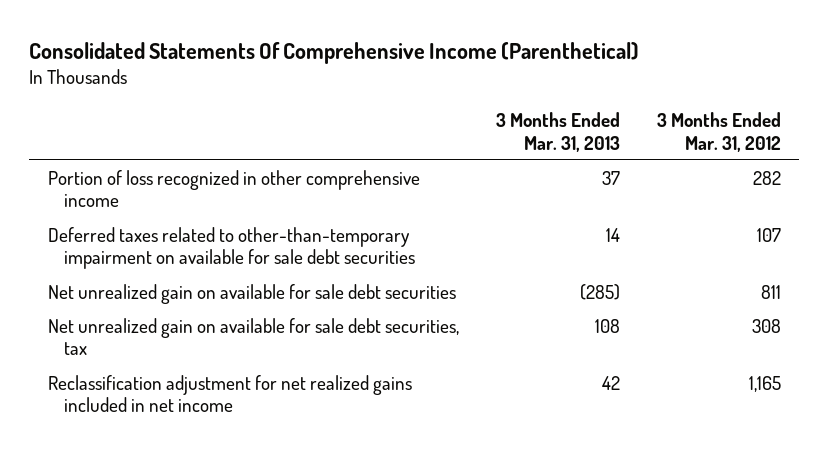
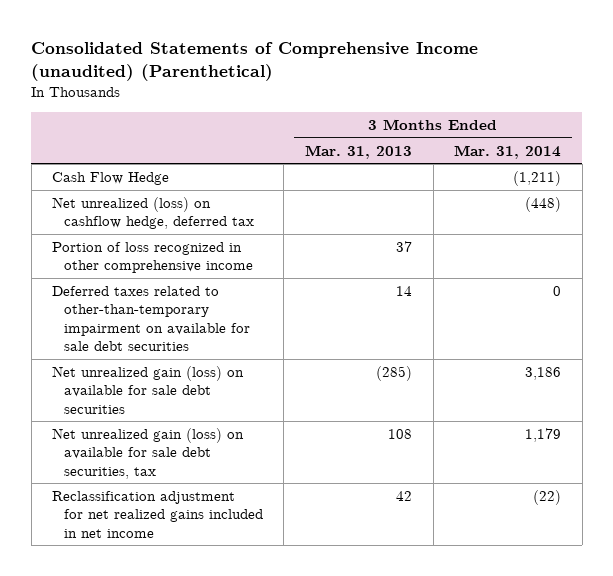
- Consolidated Statements Of Comprehensive Income (Parenthetical)
+ Consolidated Statements of Comprehensive Income (unaudited) (Parenthetical)
- | 3 Months Ended Mar. 31, 2013 | 3 Months Ended Mar. 31, 2012
+ | 3 Months Ended Mar. 31, 2013 | 3 Months Ended Mar. 31, 2014
+ Cash Flow Hedge | | (1,211)
+ Net unrealized (loss) on cashflow hedge, deferred tax | | (448)
- Net unrealized gain on available for sale debt securities | (285) | 811
- Net unrealized gain on available for sale debt securities, tax | 108 | 308
+ Net unrealized gain (loss) on available for sale debt securities | (285) | 3,186
+ Net unrealized gain (loss) on available for sale debt securities, tax | 108 | 1,179

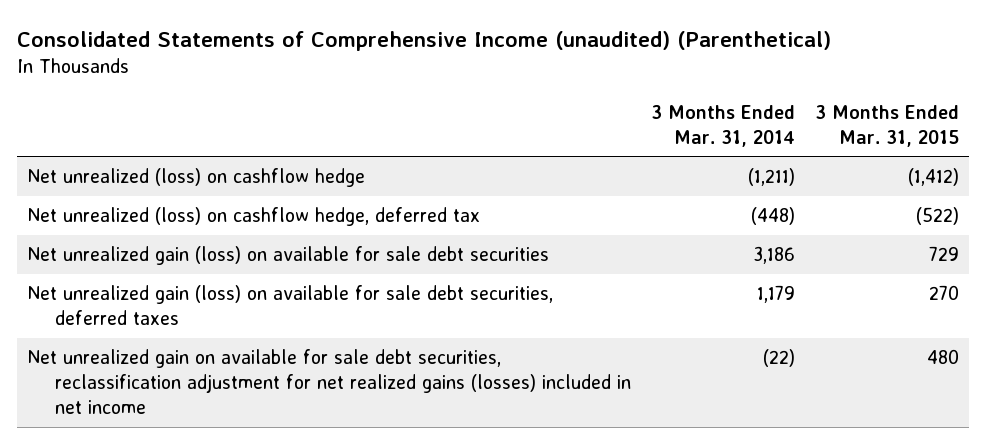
- | 3 Months Ended Mar. 31, 2013 | 3 Months Ended Mar. 31, 2014
+ | 3 Months Ended Mar. 31, 2014 | 3 Months Ended Mar. 31, 2015
- Cash Flow Hedge | | (1,211)
+ Net unrealized (loss) on cashflow hedge | (1,211) | (1,412)
- Portion of loss recognized in other comprehensive income | 37 |
- Deferred taxes related to other-than-temporary impairment on available for sale debt securities | 14 | 0
- Net unrealized gain (loss) on available for sale debt securities, tax | 108 | 1,179
- Reclassification adjustment for net realized gains included in net income | 42 | (22)
+ Net unrealized gain (loss) on available for sale debt securities, deferred taxes | 1,179 | 270
+ Net unrealized gain on available for sale debt securities, reclassification adjustment for net realized gains (losses) included in net income | (22) | 480

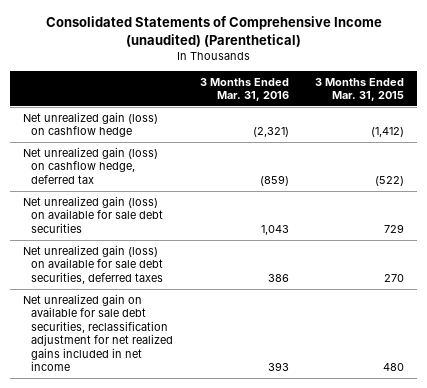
- | 3 Months Ended Mar. 31, 2014 | 3 Months Ended Mar. 31, 2015
+ | 3 Months Ended Mar. 31, 2016 | 3 Months Ended Mar. 31, 2015
- Net unrealized (loss) on cashflow hedge | (1,211) | (1,412)
- Net unrealized (loss) on cashflow hedge, deferred tax | (448) | (522)
+ Net unrealized gain (loss) on cashflow hedge | (2,321) | (1,412)
+ Net unrealized gain (loss) on cashflow hedge, deferred tax | (859) | (522)
- Net unrealized gain on available for sale debt securities, reclassification adjustment for net realized gains (losses) included in net income | (22) | 480
+ Net unrealized gain on available for sale debt securities, reclassification adjustment for net realized gains included in net income | 393 | 480

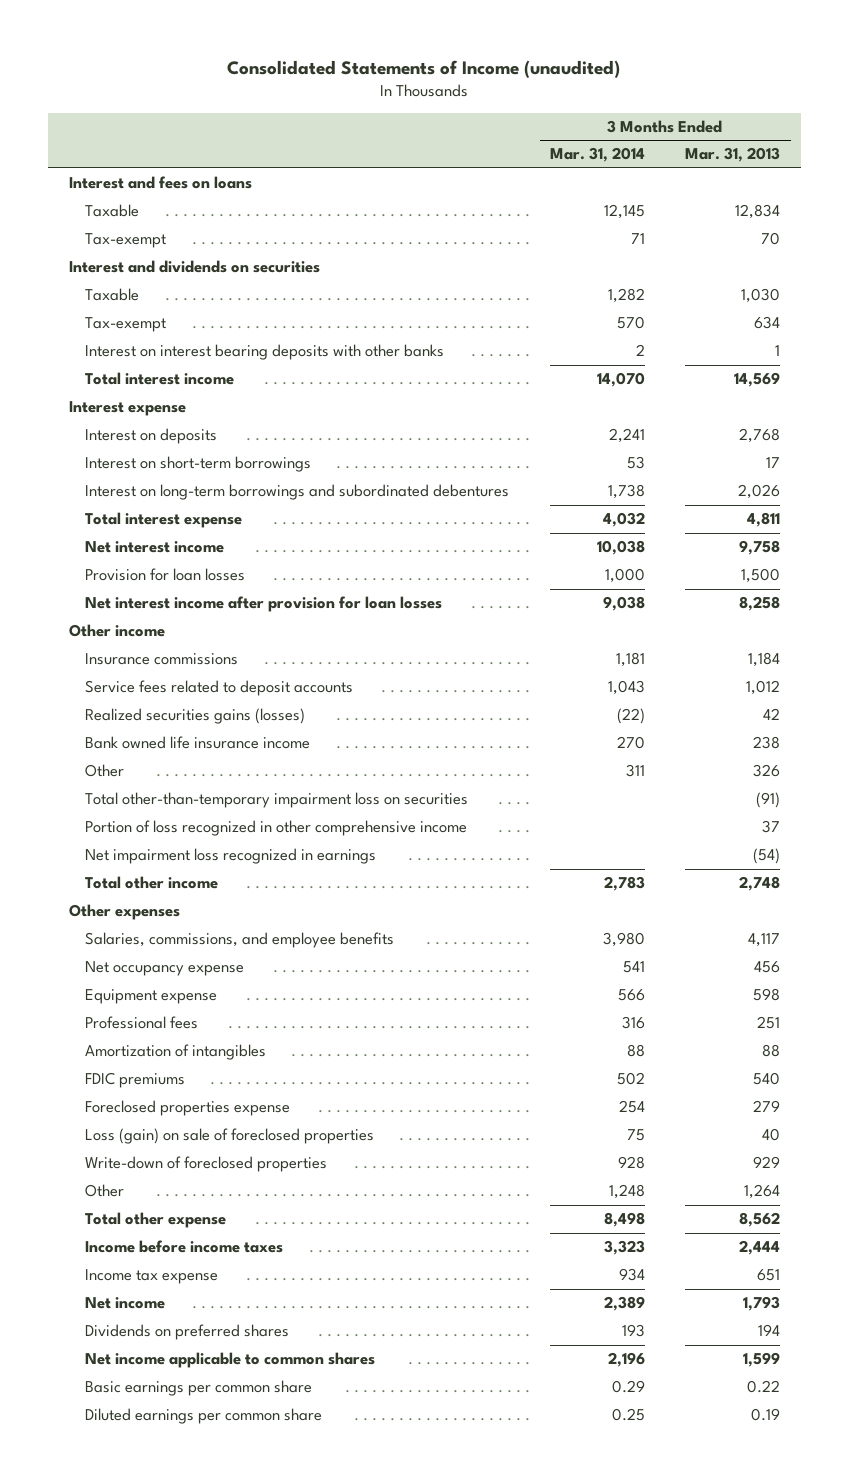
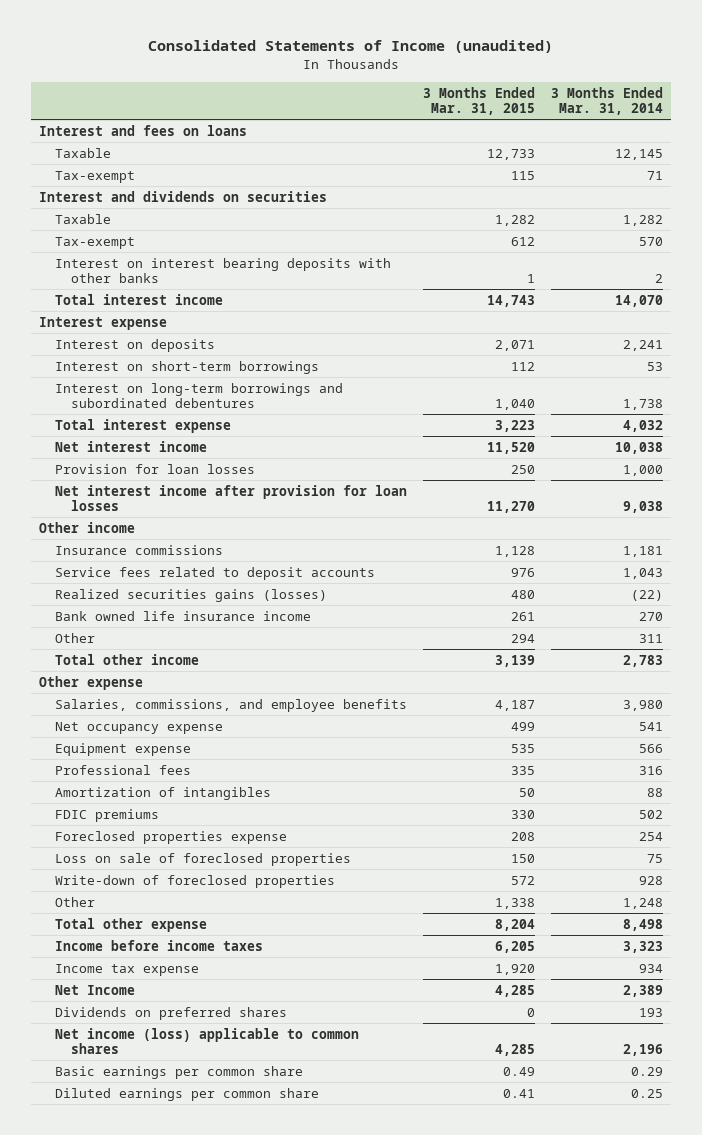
- | 3 Months Ended Mar. 31, 2014 | 3 Months Ended Mar. 31, 2013
+ | 3 Months Ended Mar. 31, 2015 | 3 Months Ended Mar. 31, 2014
- Total other-than-temporary impairment loss on securities | | (91)
- Portion of loss recognized in other comprehensive income | | 37
- Net impairment loss recognized in earnings | | (54)
- Other expenses
+ Other expense
- Loss (gain) on sale of foreclosed properties | 75 | 40
+ Loss on sale of foreclosed properties | 150 | 75
- Net income | 2,389 | 1,793
+ Net Income | 4,285 | 2,389
- Net income applicable to common shares | 2,196 | 1,599
+ Net income (loss) applicable to common shares | 4,285 | 2,196

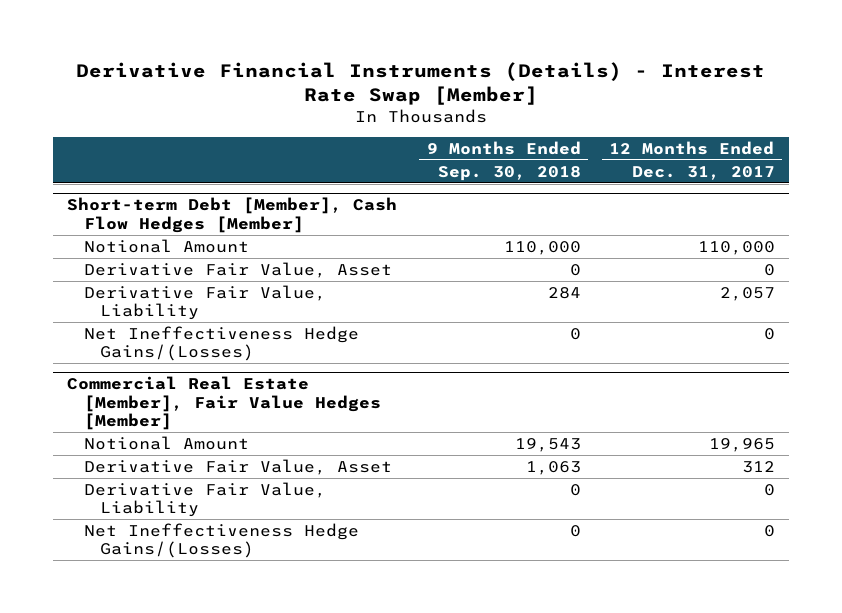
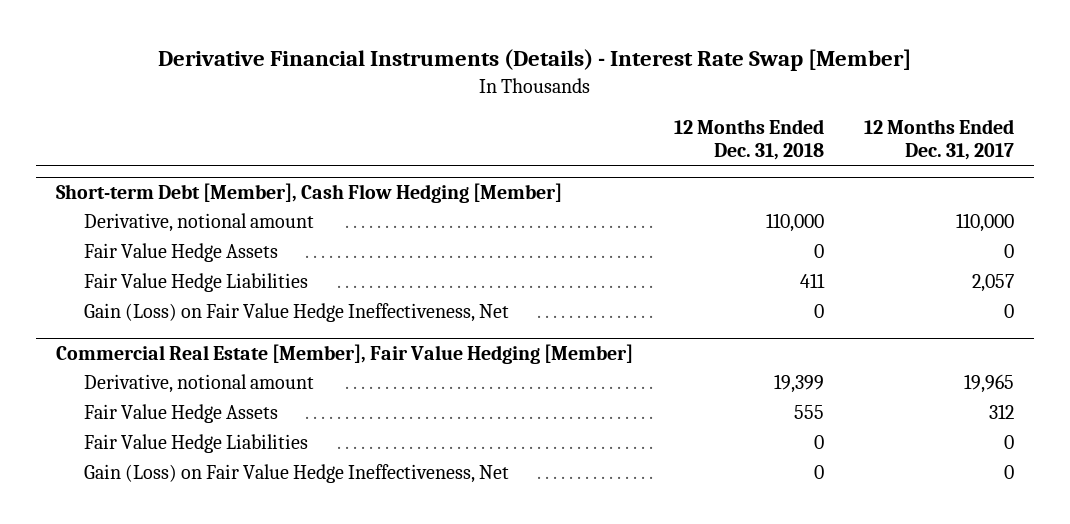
- | 9 Months Ended Sep. 30, 2018 | 12 Months Ended Dec. 31, 2017
+ | 12 Months Ended Dec. 31, 2018 | 12 Months Ended Dec. 31, 2017
- Short-term Debt [Member], Cash Flow Hedges [Member]
- Notional Amount | 110,000 | 110,000
- Derivative Fair Value, Asset | 0 | 0
- Derivative Fair Value, Liability | 284 | 2,057
- Net Ineffectiveness Hedge Gains/(Losses) | 0 | 0
- Commercial Real Estate [Member], Fair Value Hedges [Member]
- Notional Amount | 19,543 | 19,965
- Derivative Fair Value, Asset | 1,063 | 312
- Derivative Fair Value, Liability | 0 | 0
- Net Ineffectiveness Hedge Gains/(Losses) | 0 | 0
+ Short-term Debt [Member], Cash Flow Hedging [Member]
+ Derivative, notional amount | 110,000 | 110,000
+ Fair Value Hedge Assets | 0 | 0
+ Fair Value Hedge Liabilities | 411 | 2,057
+ Gain (Loss) on Fair Value Hedge Ineffectiveness, Net | 0 | 0
+ Commercial Real Estate [Member], Fair Value Hedging [Member]
+ Derivative, notional amount | 19,399 | 19,965
+ Fair Value Hedge Assets | 555 | 312
+ Fair Value Hedge Liabilities | 0 | 0
+ Gain (Loss) on Fair Value Hedge Ineffectiveness, Net | 0 | 0

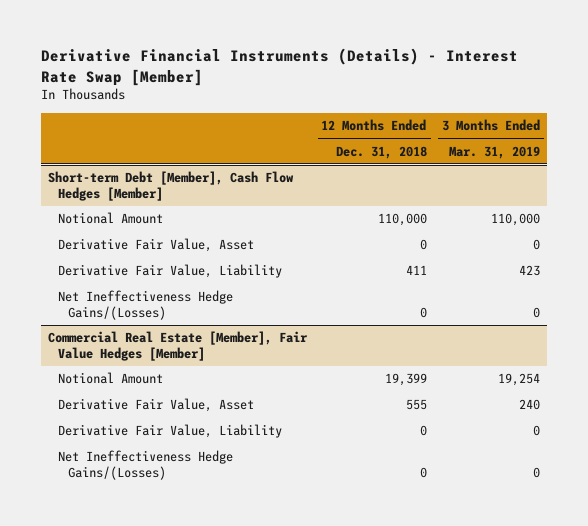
- | 12 Months Ended Dec. 31, 2018 | 12 Months Ended Dec. 31, 2017
+ | 12 Months Ended Dec. 31, 2018 | 3 Months Ended Mar. 31, 2019
- Short-term Debt [Member], Cash Flow Hedging [Member]
- Derivative, notional amount | 110,000 | 110,000
- Fair Value Hedge Assets | 0 | 0
- Fair Value Hedge Liabilities | 411 | 2,057
- Gain (Loss) on Fair Value Hedge Ineffectiveness, Net | 0 | 0
- Commercial Real Estate [Member], Fair Value Hedging [Member]
- Derivative, notional amount | 19,399 | 19,965
- Fair Value Hedge Assets | 555 | 312
- Fair Value Hedge Liabilities | 0 | 0
- Gain (Loss) on Fair Value Hedge Ineffectiveness, Net | 0 | 0
+ Short-term Debt [Member], Cash Flow Hedges [Member]
+ Notional Amount | 110,000 | 110,000
+ Derivative Fair Value, Asset | 0 | 0
+ Derivative Fair Value, Liability | 411 | 423
+ Net Ineffectiveness Hedge Gains/(Losses) | 0 | 0
+ Commercial Real Estate [Member], Fair Value Hedges [Member]
+ Notional Amount | 19,399 | 19,254
+ Derivative Fair Value, Asset | 555 | 240
+ Derivative Fair Value, Liability | 0 | 0
+ Net Ineffectiveness Hedge Gains/(Losses) | 0 | 0

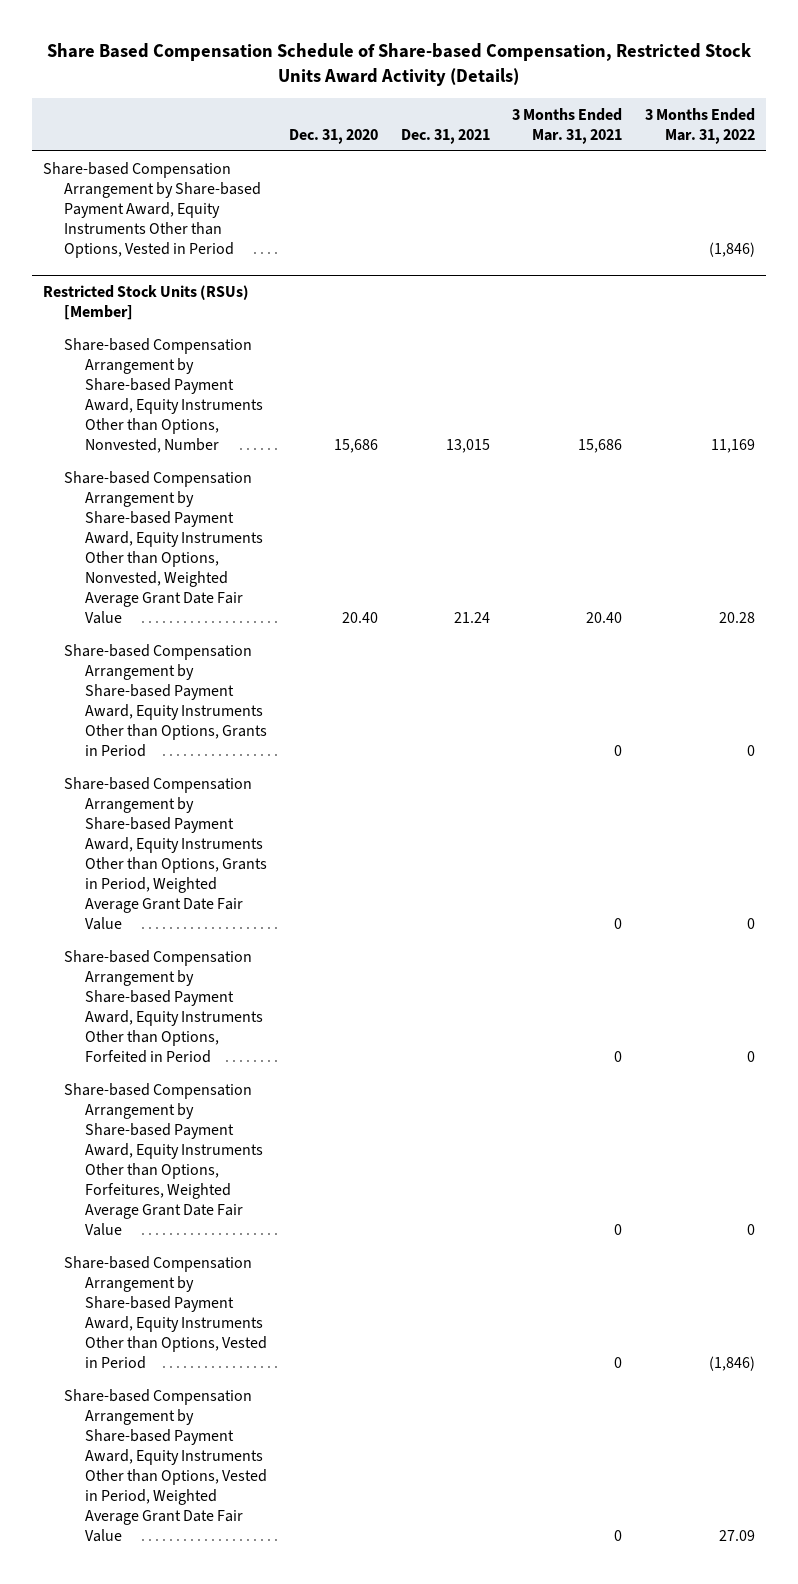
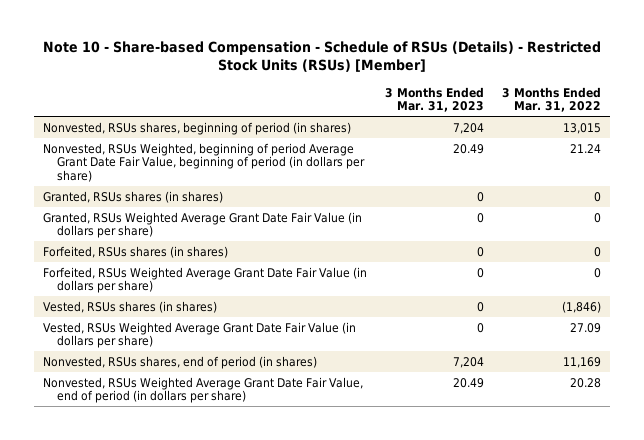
- Share Based Compensation Schedule of Share-based Compensation, Restricted Stock Units Award Activity (Details)
+ Note 10 - Share-based Compensation - Schedule of RSUs (Details) - Restricted Stock Units (RSUs) [Member]
- | Dec. 31, 2020 | Dec. 31, 2021 | 3 Months Ended Mar. 31, 2021 | 3 Months Ended Mar. 31, 2022
+ | 3 Months Ended Mar. 31, 2023 | 3 Months Ended Mar. 31, 2022
- Share-based Compensation Arrangement by Share-based Payment Award, Equity Instruments Other than Options, Vested in Period | | | | (1,846)
- Restricted Stock Units (RSUs) [Member]
- Share-based Compensation Arrangement by Share-based Payment Award, Equity Instruments Other than Options, Nonvested, Number | 15,686 | 13,015 | 15,686 | 11,169
- Share-based Compensation Arrangement by Share-based Payment Award, Equity Instruments Other than Options, Nonvested, Weighted Average Grant Date Fair Value | 20.40 | 21.24 | 20.40 | 20.28
- Share-based Compensation Arrangement by Share-based Payment Award, Equity Instruments Other than Options, Grants in Period | | | 0 | 0
- Share-based Compensation Arrangement by Share-based Payment Award, Equity Instruments Other than Options, Grants in Period, Weighted Average Grant Date Fair Value | | | 0 | 0
- Share-based Compensation Arrangement by Share-based Payment Award, Equity Instruments Other than Options, Forfeited in Period | | | 0 | 0
- Share-based Compensation Arrangement by Share-based Payment Award, Equity Instruments Other than Options, Forfeitures, Weighted Average Grant Date Fair Value | | | 0 | 0
- Share-based Compensation Arrangement by Share-based Payment Award, Equity Instruments Other than Options, Vested in Period | | | 0 | (1,846)
- Share-based Compensation Arrangement by Share-based Payment Award, Equity Instruments Other than Options, Vested in Period, Weighted Average Grant Date Fair Value | | | 0 | 27.09
+ Nonvested, RSUs shares, beginning of period (in shares) | 7,204 | 13,015
+ Nonvested, RSUs Weighted, beginning of period Average Grant Date Fair Value, beginning of period (in dollars per share) | 20.49 | 21.24
+ Granted, RSUs shares (in shares) | 0 | 0
+ Granted, RSUs Weighted Average Grant Date Fair Value (in dollars per share) | 0 | 0
+ Forfeited, RSUs shares (in shares) | 0 | 0
+ Forfeited, RSUs Weighted Average Grant Date Fair Value (in dollars per share) | 0 | 0
+ Vested, RSUs shares (in shares) | 0 | (1,846)
+ Vested, RSUs Weighted Average Grant Date Fair Value (in dollars per share) | 0 | 27.09
+ Nonvested, RSUs shares, end of period (in shares) | 7,204 | 11,169
+ Nonvested, RSUs Weighted Average Grant Date Fair Value, end of period (in dollars per share) | 20.49 | 20.28

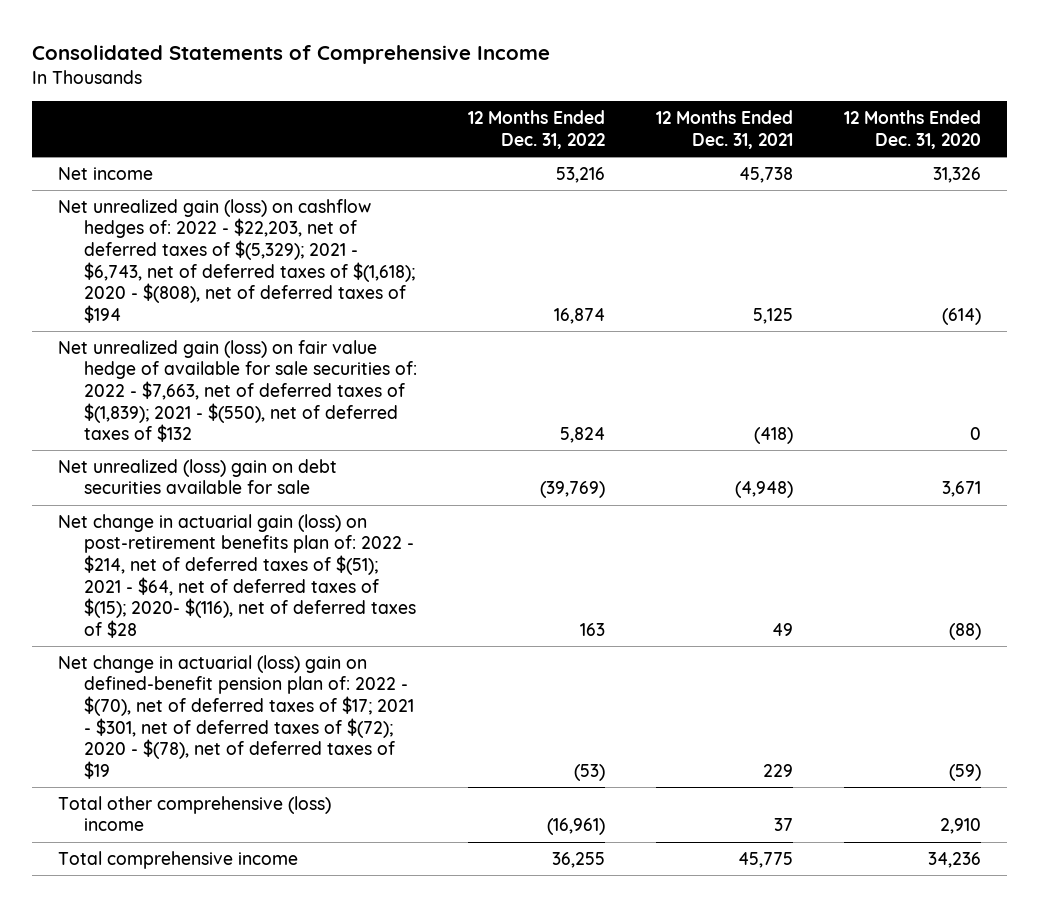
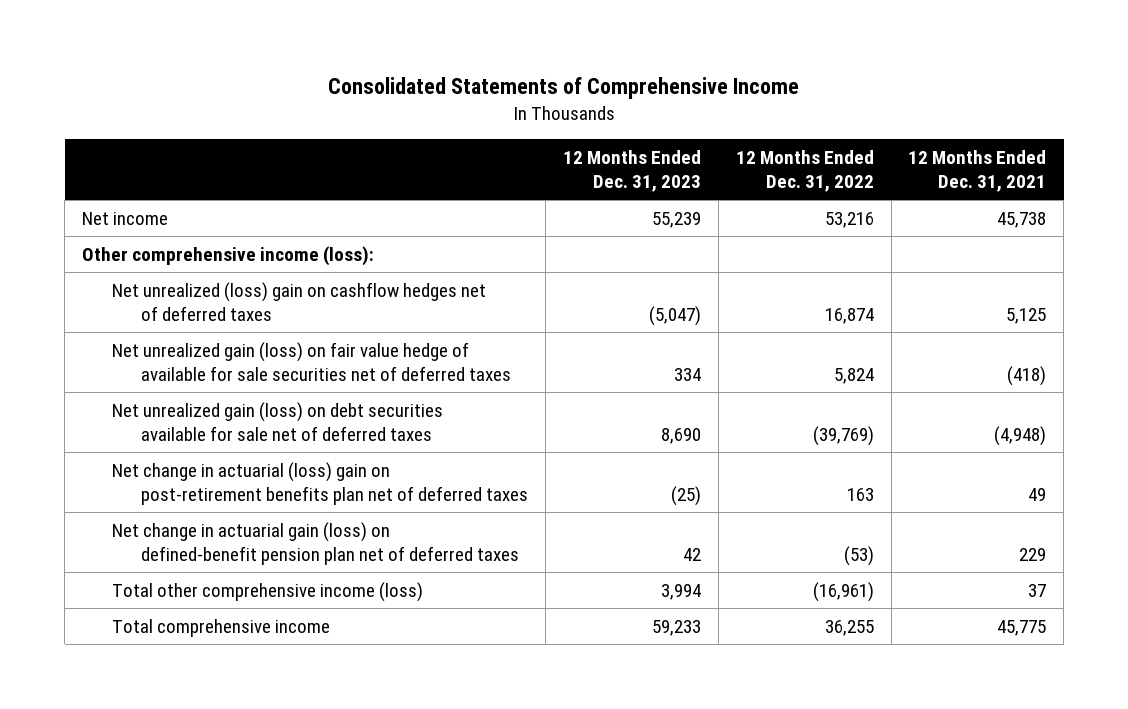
- | 12 Months Ended Dec. 31, 2022 | 12 Months Ended Dec. 31, 2021 | 12 Months Ended Dec. 31, 2020
+ | 12 Months Ended Dec. 31, 2023 | 12 Months Ended Dec. 31, 2022 | 12 Months Ended Dec. 31, 2021
- Net unrealized gain (loss) on cashflow hedges of: 2022 - $22,203, net of deferred taxes of $(5,329); 2021 - $6,743, net of deferred taxes of $(1,618); 2020 - $(808), net of deferred taxes of $194 | 16,874 | 5,125 | (614)
- Net unrealized gain (loss) on fair value hedge of available for sale securities of: 2022 - $7,663, net of deferred taxes of $(1,839); 2021 - $(550), net of deferred taxes of $132 | 5,824 | (418) | 0
- Net unrealized (loss) gain on debt securities available for sale | (39,769) | (4,948) | 3,671
- Net change in actuarial gain (loss) on post-retirement benefits plan of: 2022 - $214, net of deferred taxes of $(51); 2021 - $64, net of deferred taxes of $(15); 2020- $(116), net of deferred taxes of $28 | 163 | 49 | (88)
- Net change in actuarial (loss) gain on defined-benefit pension plan of: 2022 - $(70), net of deferred taxes of $17; 2021 - $301, net of deferred taxes of $(72); 2020 - $(78), net of deferred taxes of $19 | (53) | 229 | (59)
- Total other comprehensive (loss) income | (16,961) | 37 | 2,910
+ Other comprehensive income (loss):
+ Net unrealized (loss) gain on cashflow hedges net of deferred taxes | (5,047) | 16,874 | 5,125
+ Net unrealized gain (loss) on fair value hedge of available for sale securities net of deferred taxes | 334 | 5,824 | (418)
+ Net unrealized gain (loss) on debt securities available for sale net of deferred taxes | 8,690 | (39,769) | (4,948)
+ Net change in actuarial (loss) gain on post-retirement benefits plan net of deferred taxes | (25) | 163 | 49
+ Net change in actuarial gain (loss) on defined-benefit pension plan net of deferred taxes | 42 | (53) | 229
+ Total other comprehensive income (loss) | 3,994 | (16,961) | 37

